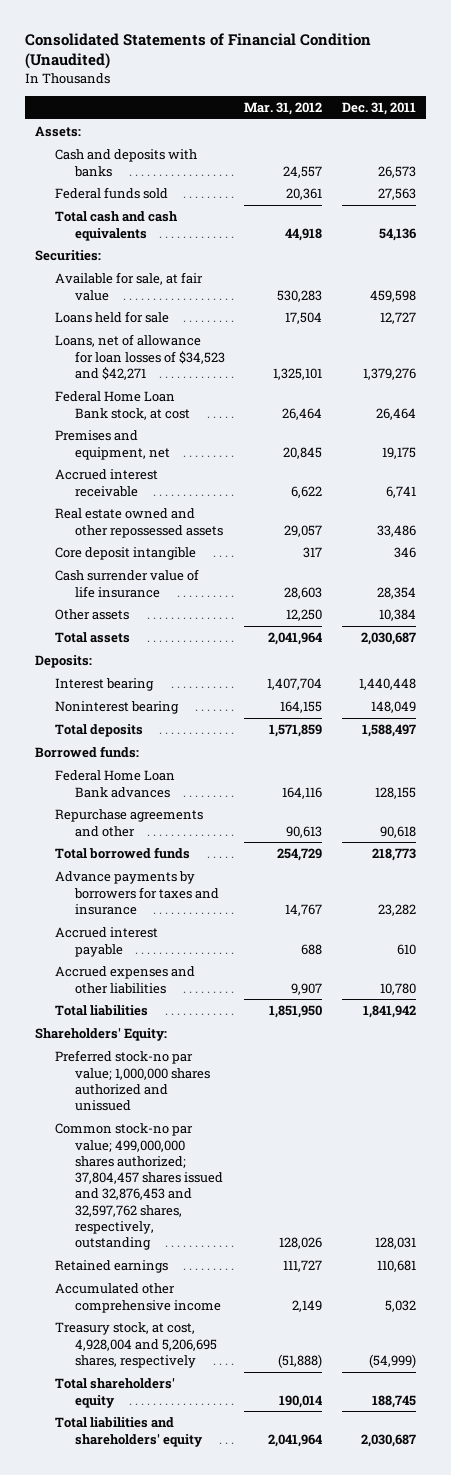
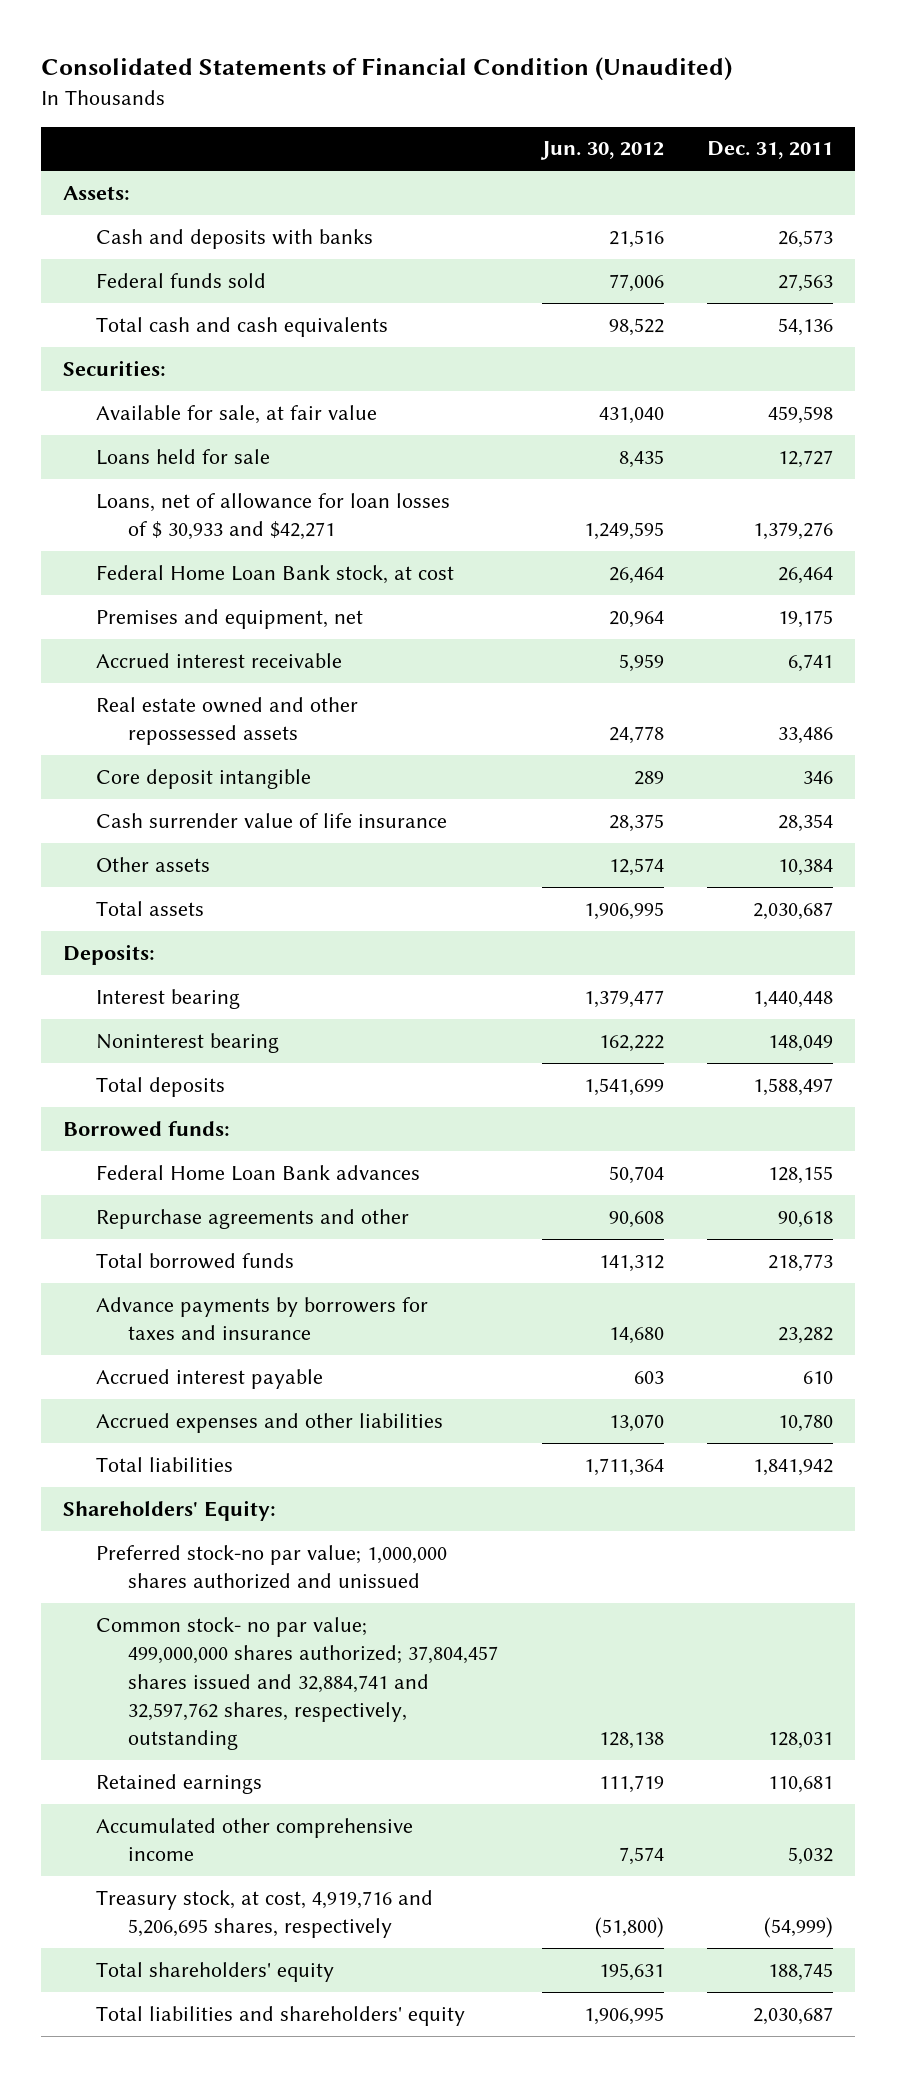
- | Mar. 31, 2012 | Dec. 31, 2011
+ | Jun. 30, 2012 | Dec. 31, 2011
- Loans, net of allowance for loan losses of $34,523 and $42,271 | 1,325,101 | 1,379,276
+ Loans, net of allowance for loan losses of $ 30,933 and $42,271 | 1,249,595 | 1,379,276
- Common stock-no par value; 499,000,000 shares authorized; 37,804,457 shares issued and 32,876,453 and 32,597,762 shares, respectively, outstanding | 128,026 | 128,031
+ Common stock- no par value; 499,000,000 shares authorized; 37,804,457 shares issued and 32,884,741 and 32,597,762 shares, respectively, outstanding | 128,138 | 128,031
- Treasury stock, at cost, 4,928,004 and 5,206,695 shares, respectively | (51,888) | (54,999)
+ Treasury stock, at cost, 4,919,716 and 5,206,695 shares, respectively | (51,800) | (54,999)

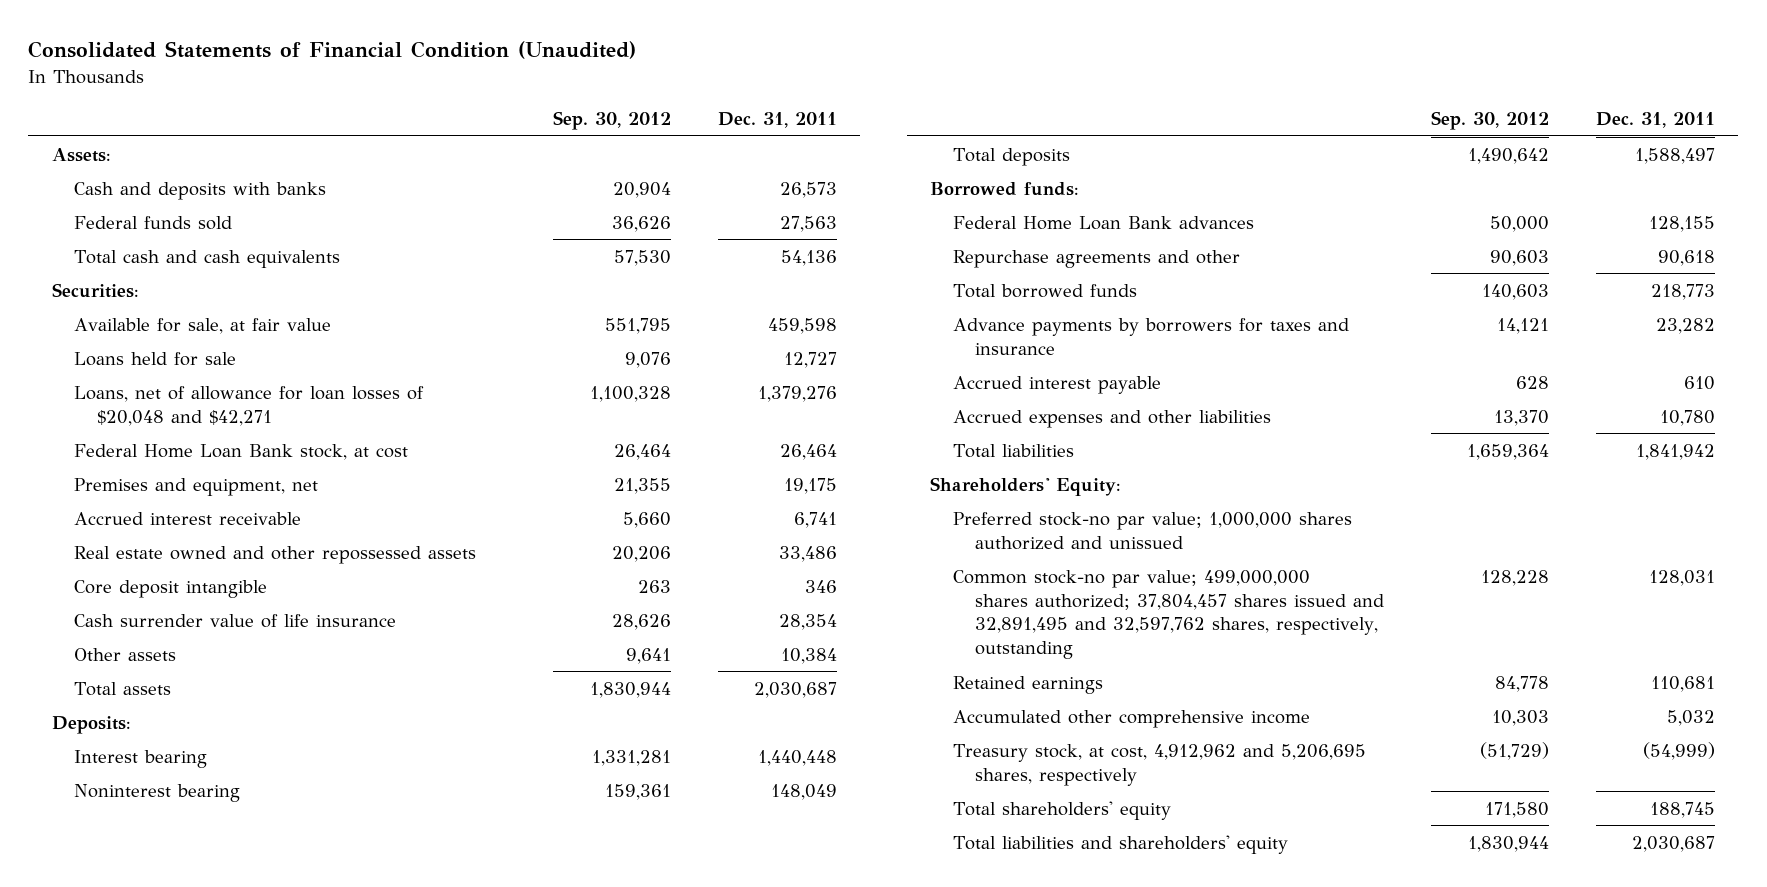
- | Jun. 30, 2012 | Dec. 31, 2011
+ | Sep. 30, 2012 | Dec. 31, 2011
- Loans, net of allowance for loan losses of $ 30,933 and $42,271 | 1,249,595 | 1,379,276
+ Loans, net of allowance for loan losses of $20,048 and $42,271 | 1,100,328 | 1,379,276
- Common stock- no par value; 499,000,000 shares authorized; 37,804,457 shares issued and 32,884,741 and 32,597,762 shares, respectively, outstanding | 128,138 | 128,031
+ Common stock-no par value; 499,000,000 shares authorized; 37,804,457 shares issued and 32,891,495 and 32,597,762 shares, respectively, outstanding | 128,228 | 128,031
- Treasury stock, at cost, 4,919,716 and 5,206,695 shares, respectively | (51,800) | (54,999)
+ Treasury stock, at cost, 4,912,962 and 5,206,695 shares, respectively | (51,729) | (54,999)

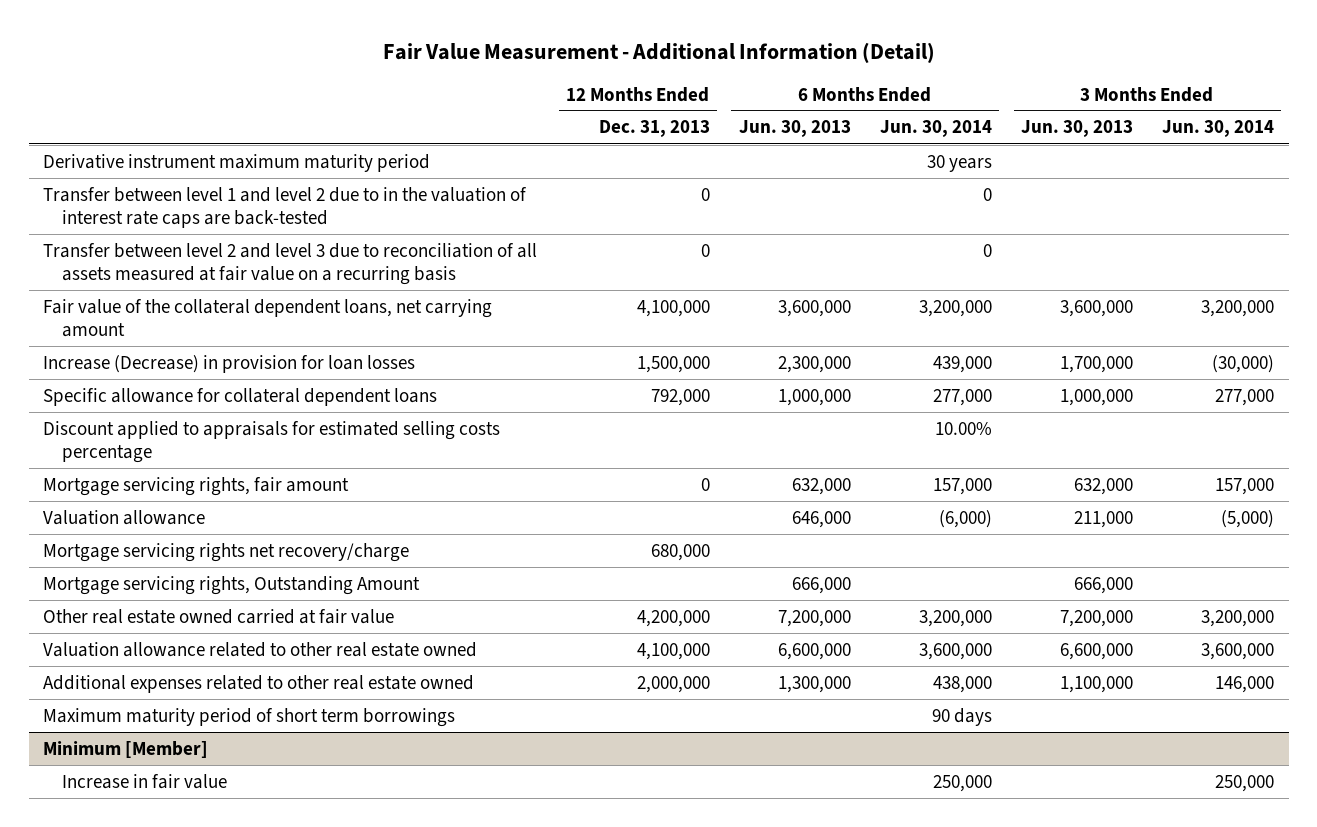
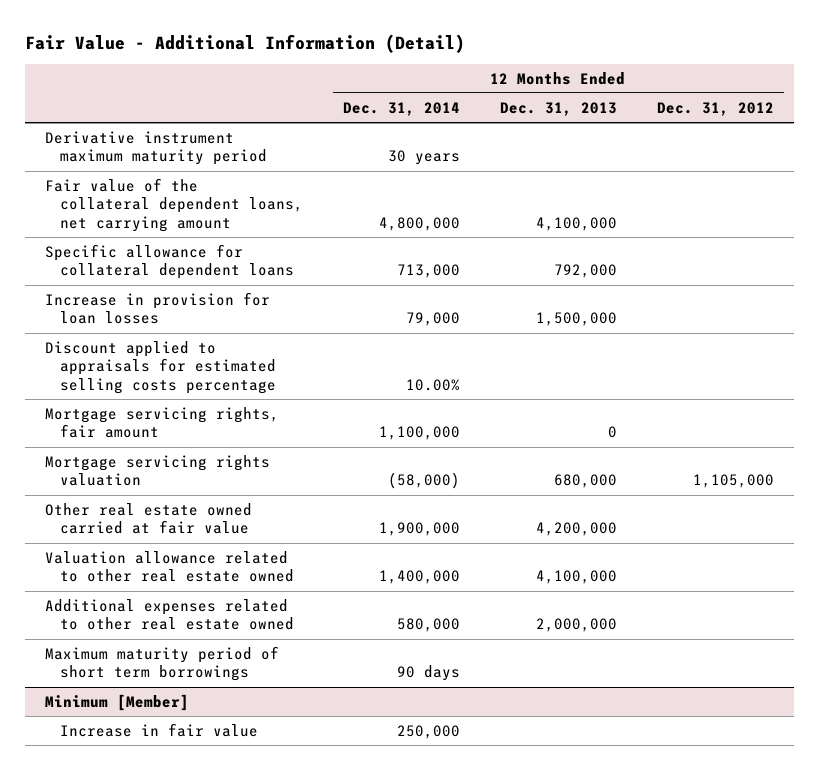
- Fair Value Measurement - Additional Information (Detail)
+ Fair Value - Additional Information (Detail)
- | 12 Months Ended Dec. 31, 2013 | 6 Months Ended Jun. 30, 2013 | 6 Months Ended Jun. 30, 2014 | 3 Months Ended Jun. 30, 2013 | 3 Months Ended Jun. 30, 2014
+ | 12 Months Ended Dec. 31, 2014 | 12 Months Ended Dec. 31, 2013 | 12 Months Ended Dec. 31, 2012
- Transfer between level 1 and level 2 due to in the valuation of interest rate caps are back-tested | 0 | | 0 | |
- Transfer between level 2 and level 3 due to reconciliation of all assets measured at fair value on a recurring basis | 0 | | 0 | |
- Increase (Decrease) in provision for loan losses | 1,500,000 | 2,300,000 | 439,000 | 1,700,000 | (30,000)
+ Increase in provision for loan losses | 79,000 | 1,500,000 |
- Valuation allowance | | 646,000 | (6,000) | 211,000 | (5,000)
- Mortgage servicing rights net recovery/charge | 680,000 | | | |
- Mortgage servicing rights, Outstanding Amount | | 666,000 | | 666,000 |
+ Mortgage servicing rights valuation | (58,000) | 680,000 | 1,105,000

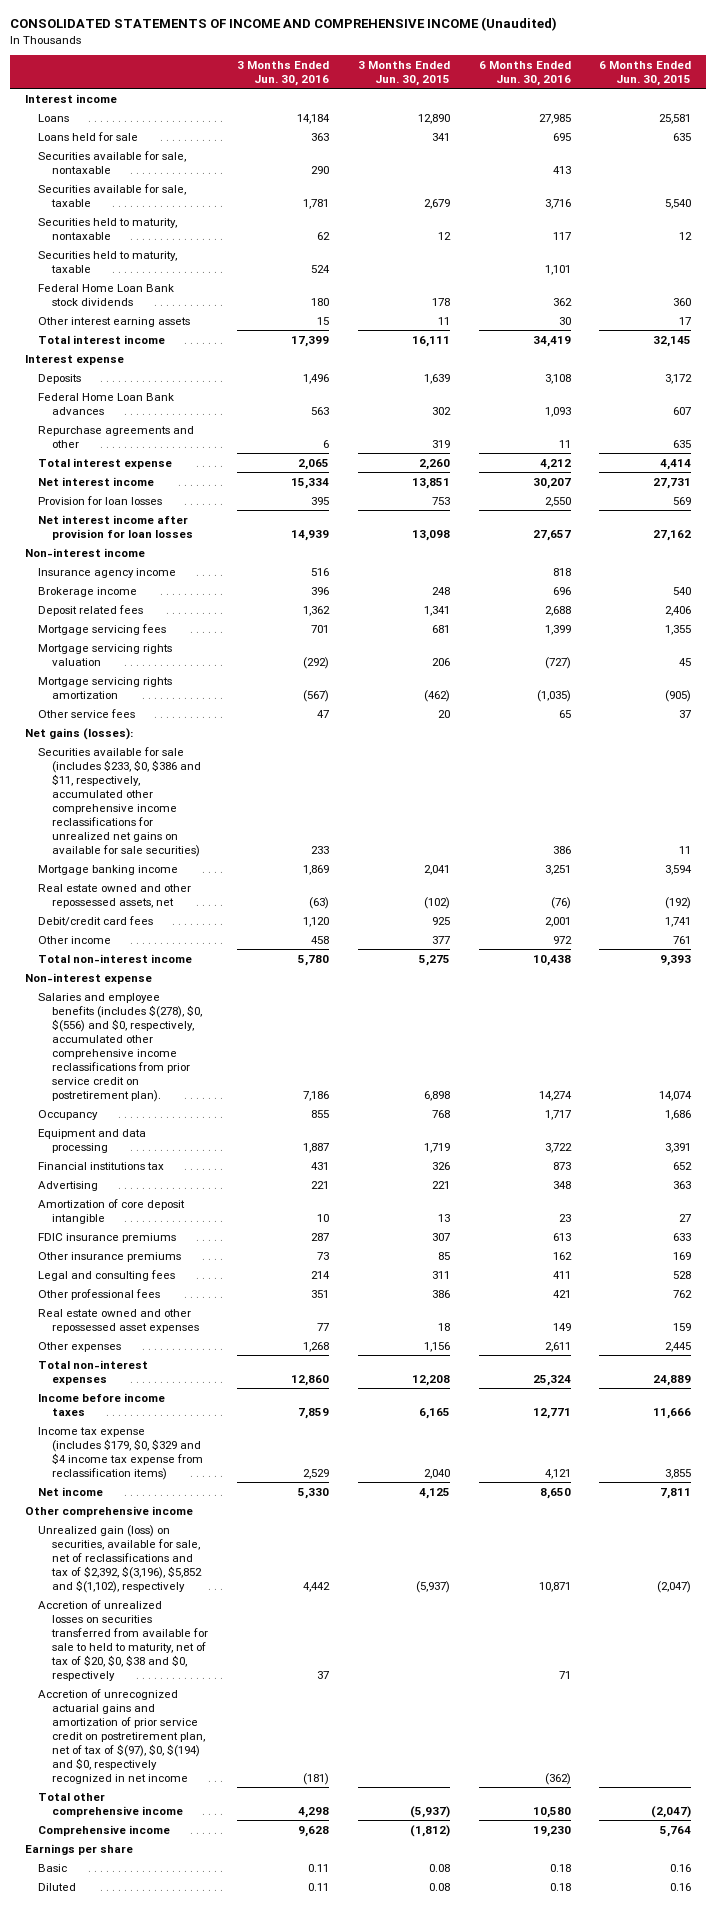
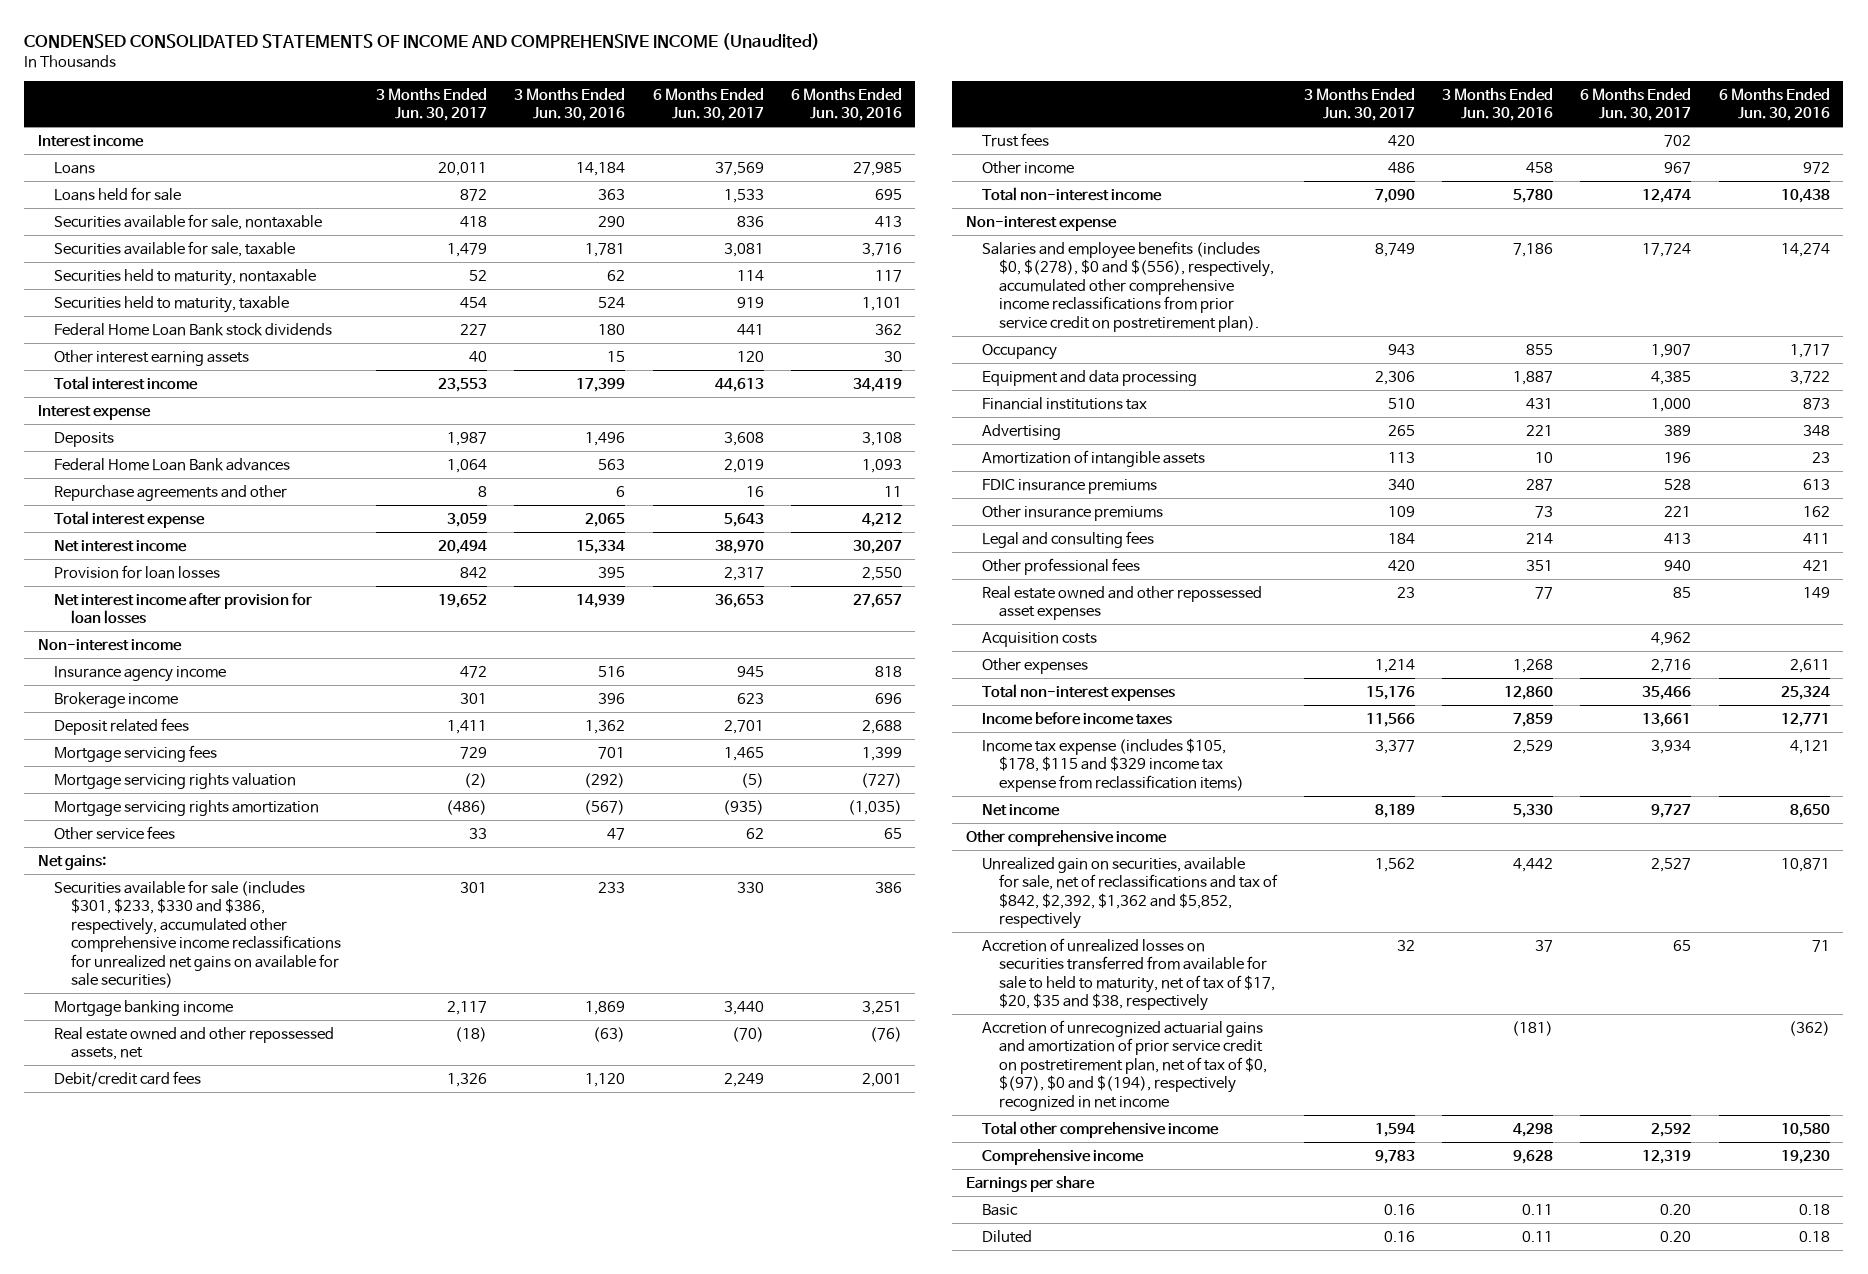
- CONSOLIDATED STATEMENTS OF INCOME AND COMPREHENSIVE INCOME (Unaudited)
+ CONDENSED CONSOLIDATED STATEMENTS OF INCOME AND COMPREHENSIVE INCOME (Unaudited)
- | 3 Months Ended Jun. 30, 2016 | 3 Months Ended Jun. 30, 2015 | 6 Months Ended Jun. 30, 2016 | 6 Months Ended Jun. 30, 2015
+ | 3 Months Ended Jun. 30, 2017 | 3 Months Ended Jun. 30, 2016 | 6 Months Ended Jun. 30, 2017 | 6 Months Ended Jun. 30, 2016
- Net gains (losses):
- Securities available for sale (includes $233, $0, $386 and $11, respectively, accumulated other comprehensive income reclassifications for unrealized net gains on available for sale securities) | 233 | | 386 | 11
+ Net gains:
+ Securities available for sale (includes $301, $233, $330 and $386, respectively, accumulated other comprehensive income reclassifications for unrealized net gains on available for sale securities) | 301 | 233 | 330 | 386
+ Trust fees | 420 | | 702 |
- Salaries and employee benefits (includes $(278), $0, $(556) and $0, respectively, accumulated other comprehensive income reclassifications from prior service credit on postretirement plan). | 7,186 | 6,898 | 14,274 | 14,074
+ Salaries and employee benefits (includes $0, $(278), $0 and $(556), respectively, accumulated other comprehensive income reclassifications from prior service credit on postretirement plan). | 8,749 | 7,186 | 17,724 | 14,274
- Amortization of core deposit intangible | 10 | 13 | 23 | 27
+ Amortization of intangible assets | 113 | 10 | 196 | 23
+ Acquisition costs | | | 4,962 |
- Income tax expense (includes $179, $0, $329 and $4 income tax expense from reclassification items) | 2,529 | 2,040 | 4,121 | 3,855
+ Income tax expense (includes $105, $178, $115 and $329 income tax expense from reclassification items) | 3,377 | 2,529 | 3,934 | 4,121
- Unrealized gain (loss) on securities, available for sale, net of reclassifications and tax of $2,392, $(3,196), $5,852 and $(1,102), respectively | 4,442 | (5,937) | 10,871 | (2,047)
- Accretion of unrealized losses on securities transferred from available for sale to held to maturity, net of tax of $20, $0, $38 and $0, respectively | 37 | | 71 |
- Accretion of unrecognized actuarial gains and amortization of prior service credit on postretirement plan, net of tax of $(97), $0, $(194) and $0, respectively recognized in net income | (181) | | (362) |
+ Unrealized gain on securities, available for sale, net of reclassifications and tax of $842, $2,392, $1,362 and $5,852, respectively | 1,562 | 4,442 | 2,527 | 10,871
+ Accretion of unrealized losses on securities transferred from available for sale to held to maturity, net of tax of $17, $20, $35 and $38, respectively | 32 | 37 | 65 | 71
+ Accretion of unrecognized actuarial gains and amortization of prior service credit on postretirement plan, net of tax of $0, $(97), $0 and $(194), respectively recognized in net income | | (181) | | (362)

